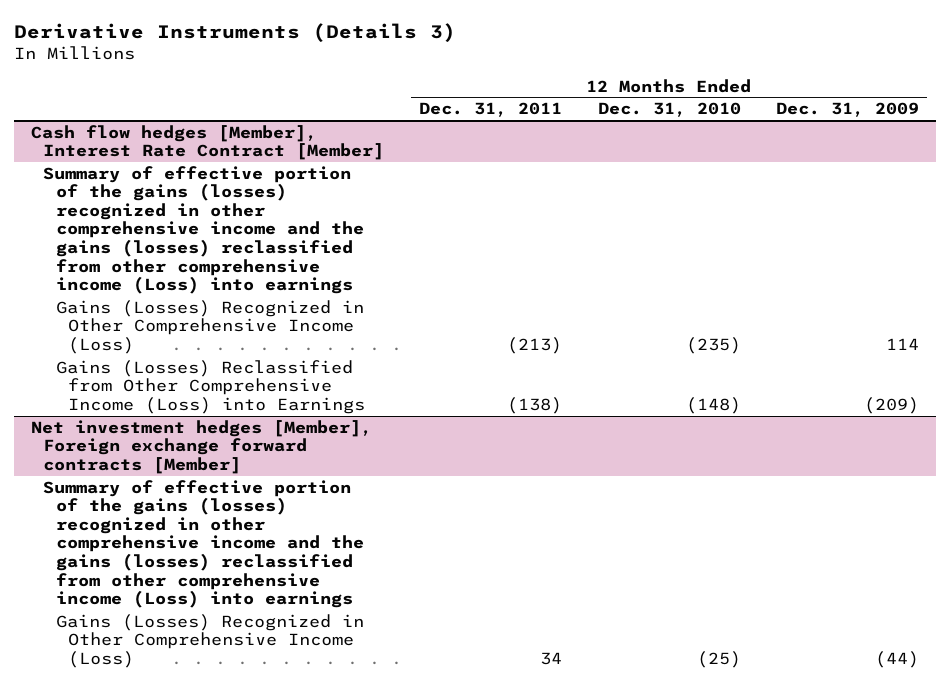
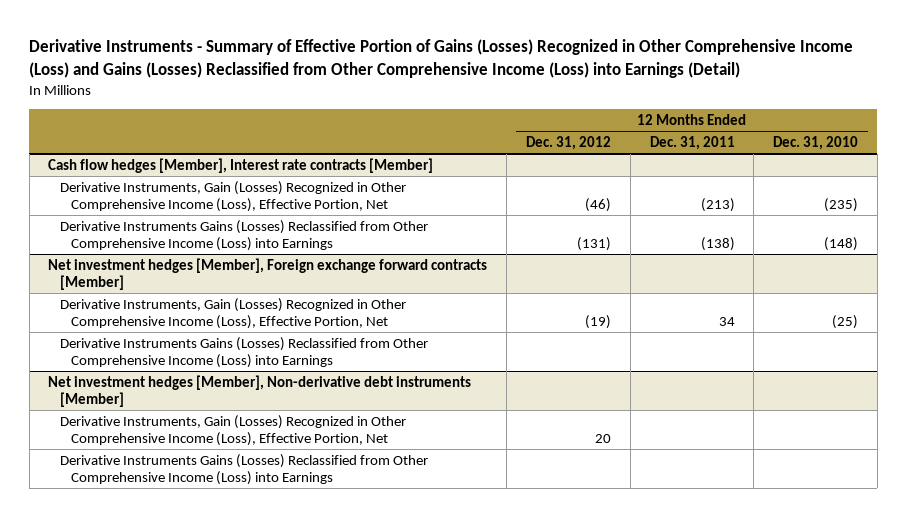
- Derivative Instruments (Details 3)
+ Derivative Instruments - Summary of Effective Portion of Gains (Losses) Recognized in Other Comprehensive Income (Loss) and Gains (Losses) Reclassified from Other Comprehensive Income (Loss) into Earnings (Detail)
- | 12 Months Ended Dec. 31, 2011 | 12 Months Ended Dec. 31, 2010 | 12 Months Ended Dec. 31, 2009
+ | 12 Months Ended Dec. 31, 2012 | 12 Months Ended Dec. 31, 2011 | 12 Months Ended Dec. 31, 2010
- Cash flow hedges [Member], Interest Rate Contract [Member]
- Summary of effective portion of the gains (losses) recognized in other comprehensive income and the gains (losses) reclassified from other comprehensive income (Loss) into earnings
- Gains (Losses) Recognized in Other Comprehensive Income (Loss) | (213) | (235) | 114
- Gains (Losses) Reclassified from Other Comprehensive Income (Loss) into Earnings | (138) | (148) | (209)
+ Cash flow hedges [Member], Interest rate contracts [Member]
+ Derivative Instruments, Gain (Losses) Recognized in Other Comprehensive Income (Loss), Effective Portion, Net | (46) | (213) | (235)
+ Derivative Instruments Gains (Losses) Reclassified from Other Comprehensive Income (Loss) into Earnings | (131) | (138) | (148)
@ Net investment hedges [Member], Foreign exchange forward contracts [Member]
- Summary of effective portion of the gains (losses) recognized in other comprehensive income and the gains (losses) reclassified from other comprehensive income (Loss) into earnings
- Gains (Losses) Recognized in Other Comprehensive Income (Loss) | 34 | (25) | (44)
+ Derivative Instruments, Gain (Losses) Recognized in Other Comprehensive Income (Loss), Effective Portion, Net | (19) | 34 | (25)
+ Derivative Instruments Gains (Losses) Reclassified from Other Comprehensive Income (Loss) into Earnings
+ Net investment hedges [Member], Non-derivative debt instruments [Member]
+ Derivative Instruments, Gain (Losses) Recognized in Other Comprehensive Income (Loss), Effective Portion, Net | 20 | |
+ Derivative Instruments Gains (Losses) Reclassified from Other Comprehensive Income (Loss) into Earnings

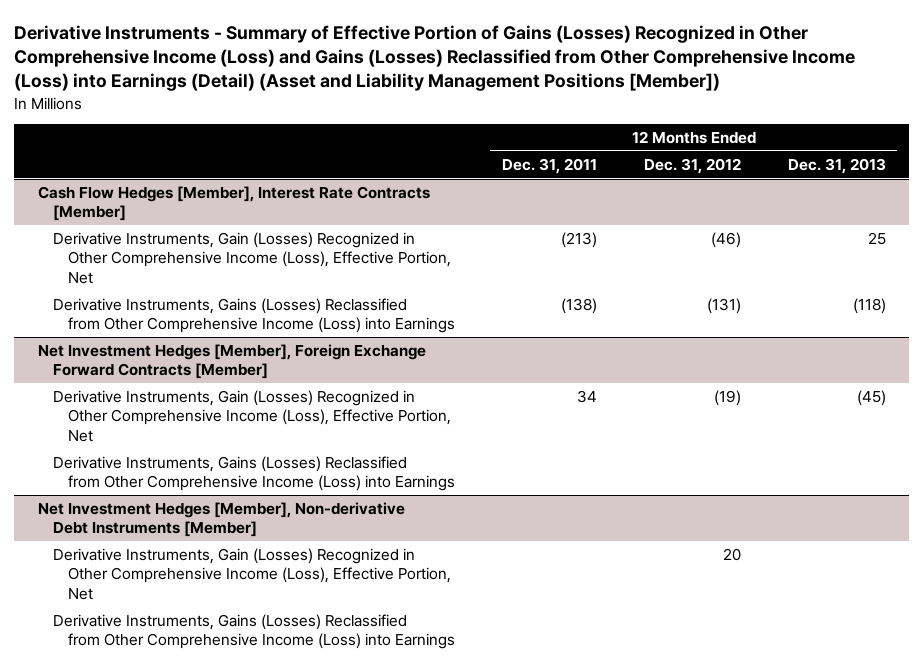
- Derivative Instruments - Summary of Effective Portion of Gains (Losses) Recognized in Other Comprehensive Income (Loss) and Gains (Losses) Reclassified from Other Comprehensive Income (Loss) into Earnings (Detail)
+ Derivative Instruments - Summary of Effective Portion of Gains (Losses) Recognized in Other Comprehensive Income (Loss) and Gains (Losses) Reclassified from Other Comprehensive Income (Loss) into Earnings (Detail) (Asset and Liability Management Positions [Member])
- | 12 Months Ended Dec. 31, 2012 | 12 Months Ended Dec. 31, 2011 | 12 Months Ended Dec. 31, 2010
+ | 12 Months Ended Dec. 31, 2011 | 12 Months Ended Dec. 31, 2012 | 12 Months Ended Dec. 31, 2013
- Cash flow hedges [Member], Interest rate contracts [Member]
+ Cash Flow Hedges [Member], Interest Rate Contracts [Member]
- Derivative Instruments Gains (Losses) Reclassified from Other Comprehensive Income (Loss) into Earnings | (131) | (138) | (148)
- Net investment hedges [Member], Foreign exchange forward contracts [Member]
+ Derivative Instruments, Gains (Losses) Reclassified from Other Comprehensive Income (Loss) into Earnings | (138) | (131) | (118)
+ Net Investment Hedges [Member], Foreign Exchange Forward Contracts [Member]
- Derivative Instruments Gains (Losses) Reclassified from Other Comprehensive Income (Loss) into Earnings
- Net investment hedges [Member], Non-derivative debt instruments [Member]
+ Derivative Instruments, Gains (Losses) Reclassified from Other Comprehensive Income (Loss) into Earnings
+ Net Investment Hedges [Member], Non-derivative Debt Instruments [Member]
- Derivative Instruments Gains (Losses) Reclassified from Other Comprehensive Income (Loss) into Earnings
+ Derivative Instruments, Gains (Losses) Reclassified from Other Comprehensive Income (Loss) into Earnings

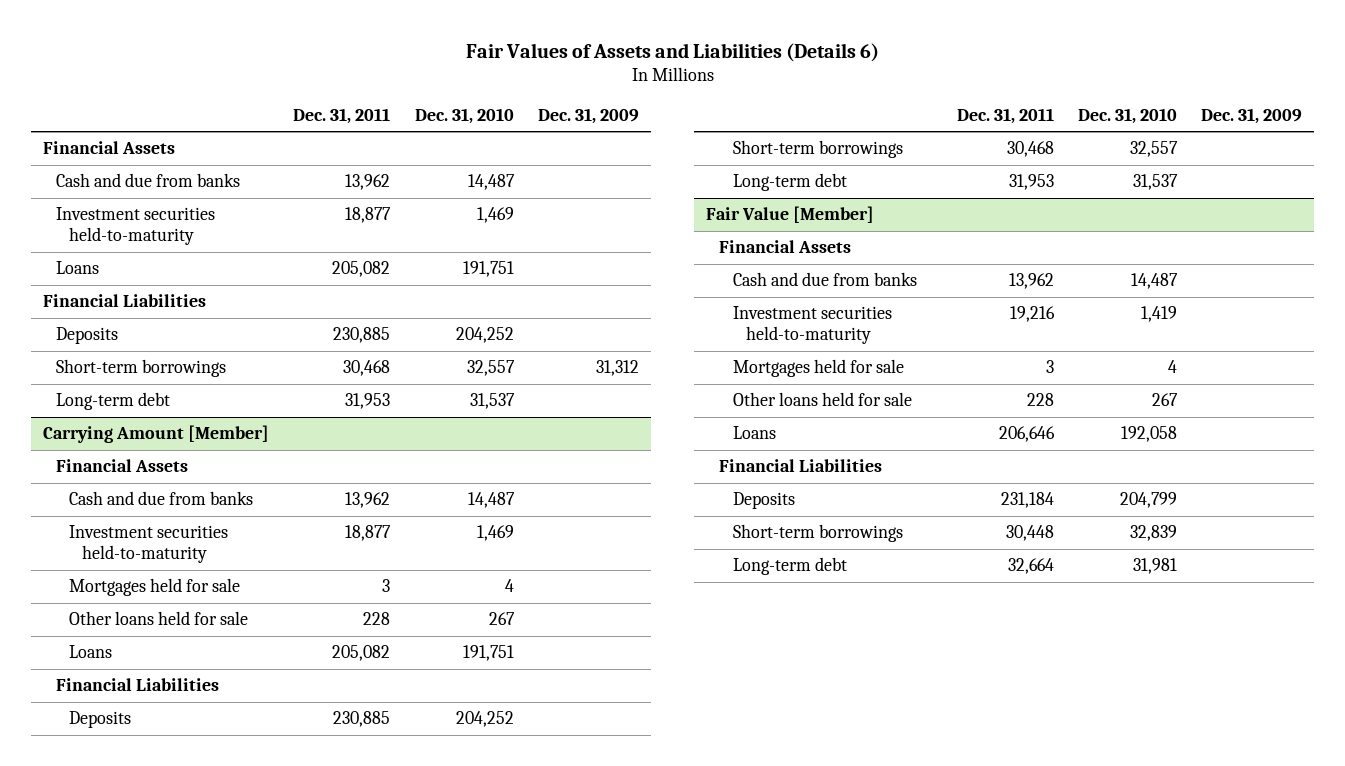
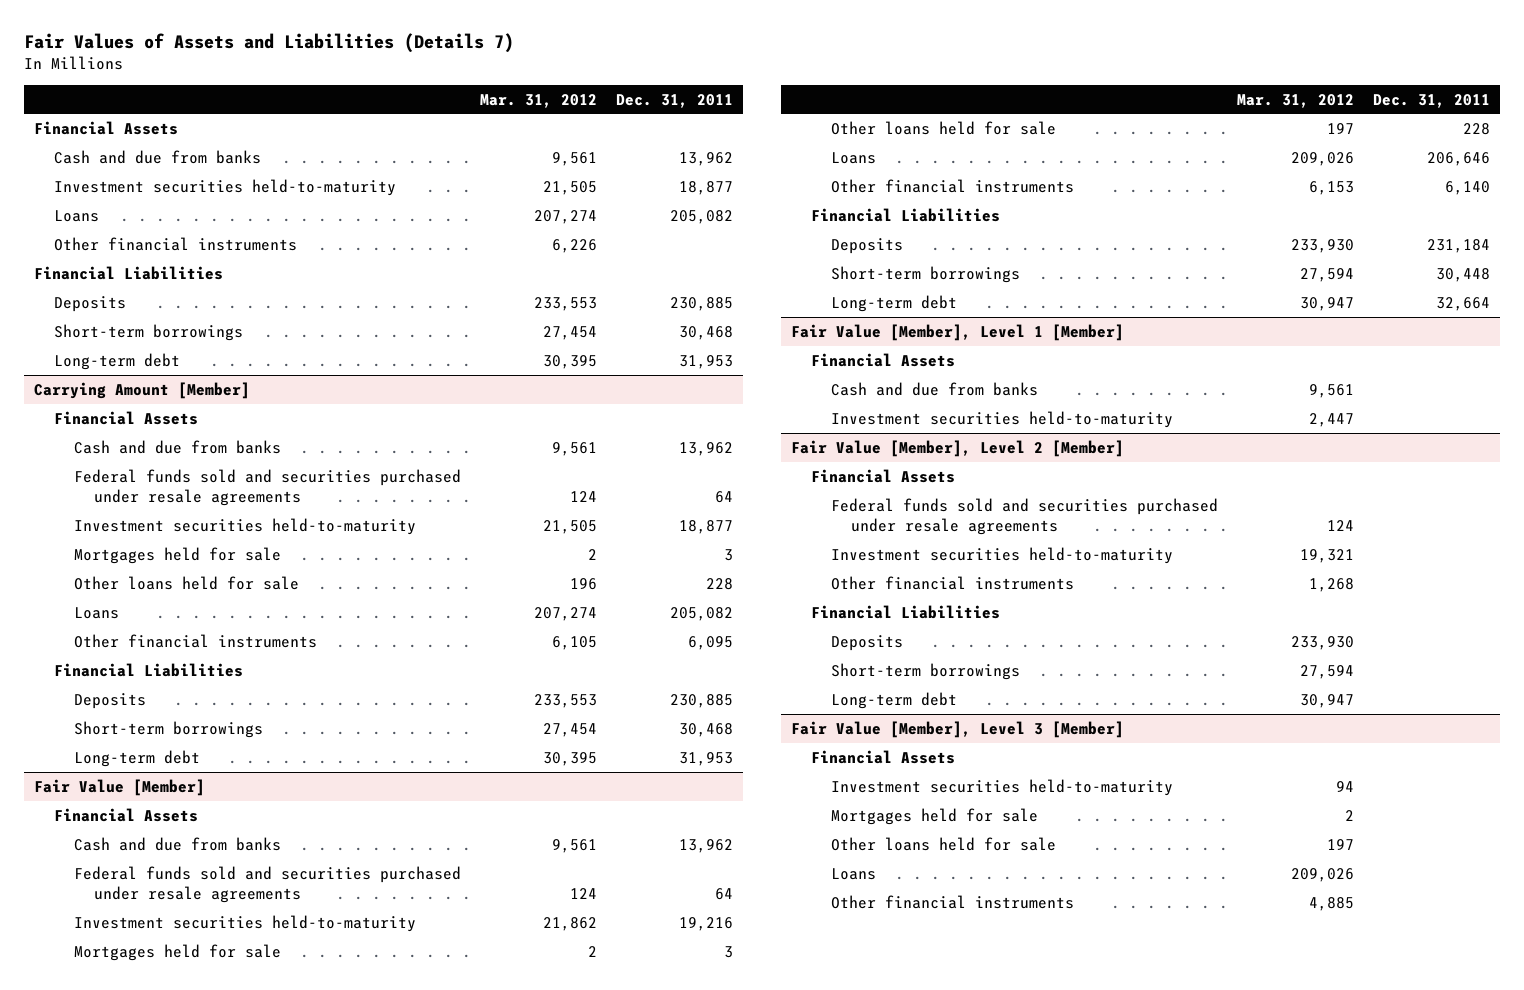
- Fair Values of Assets and Liabilities (Details 6)
+ Fair Values of Assets and Liabilities (Details 7)
- | Dec. 31, 2011 | Dec. 31, 2010 | Dec. 31, 2009
+ | Mar. 31, 2012 | Dec. 31, 2011
+ Other financial instruments | 6,226 |
@ Carrying Amount [Member]
+ Federal funds sold and securities purchased under resale agreements | 124 | 64
+ Other financial instruments | 6,105 | 6,095
@ Fair Value [Member]
+ Federal funds sold and securities purchased under resale agreements | 124 | 64
+ Other financial instruments | 6,153 | 6,140
+ Fair Value [Member], Level 1 [Member]
+ Financial Assets
+ Cash and due from banks | 9,561 |
+ Investment securities held-to-maturity | 2,447 |
+ Fair Value [Member], Level 2 [Member]
+ Financial Assets
+ Federal funds sold and securities purchased under resale agreements | 124 |
+ Investment securities held-to-maturity | 19,321 |
+ Other financial instruments | 1,268 |
+ Financial Liabilities
+ Deposits | 233,930 |
+ Short-term borrowings | 27,594 |
+ Long-term debt | 30,947 |
+ Fair Value [Member], Level 3 [Member]
+ Financial Assets
+ Investment securities held-to-maturity | 94 |
+ Mortgages held for sale | 2 |
+ Other loans held for sale | 197 |
+ Loans | 209,026 |
+ Other financial instruments | 4,885 |

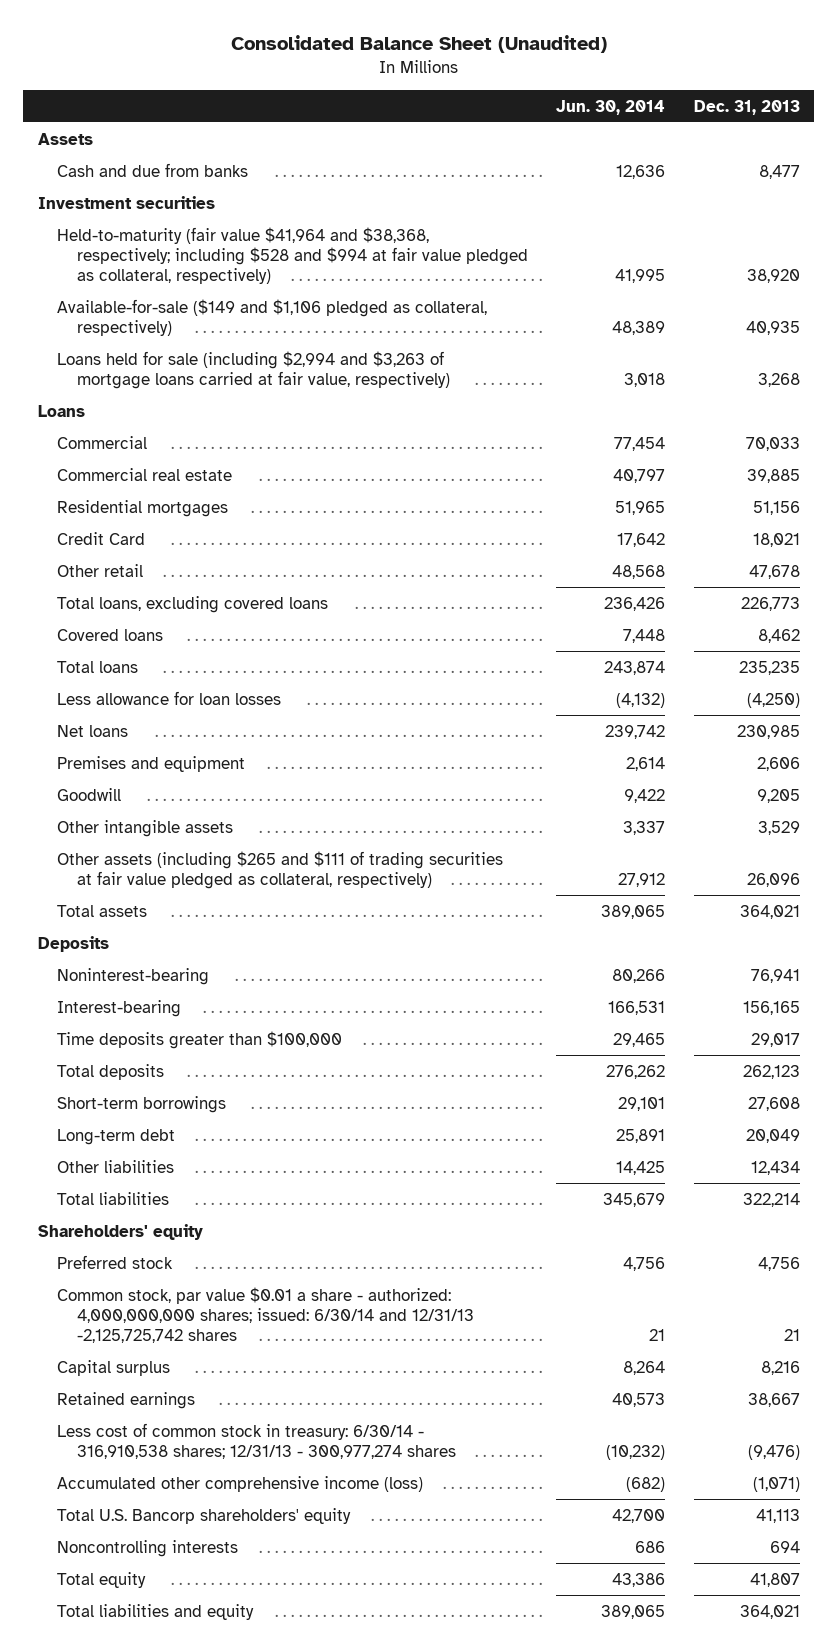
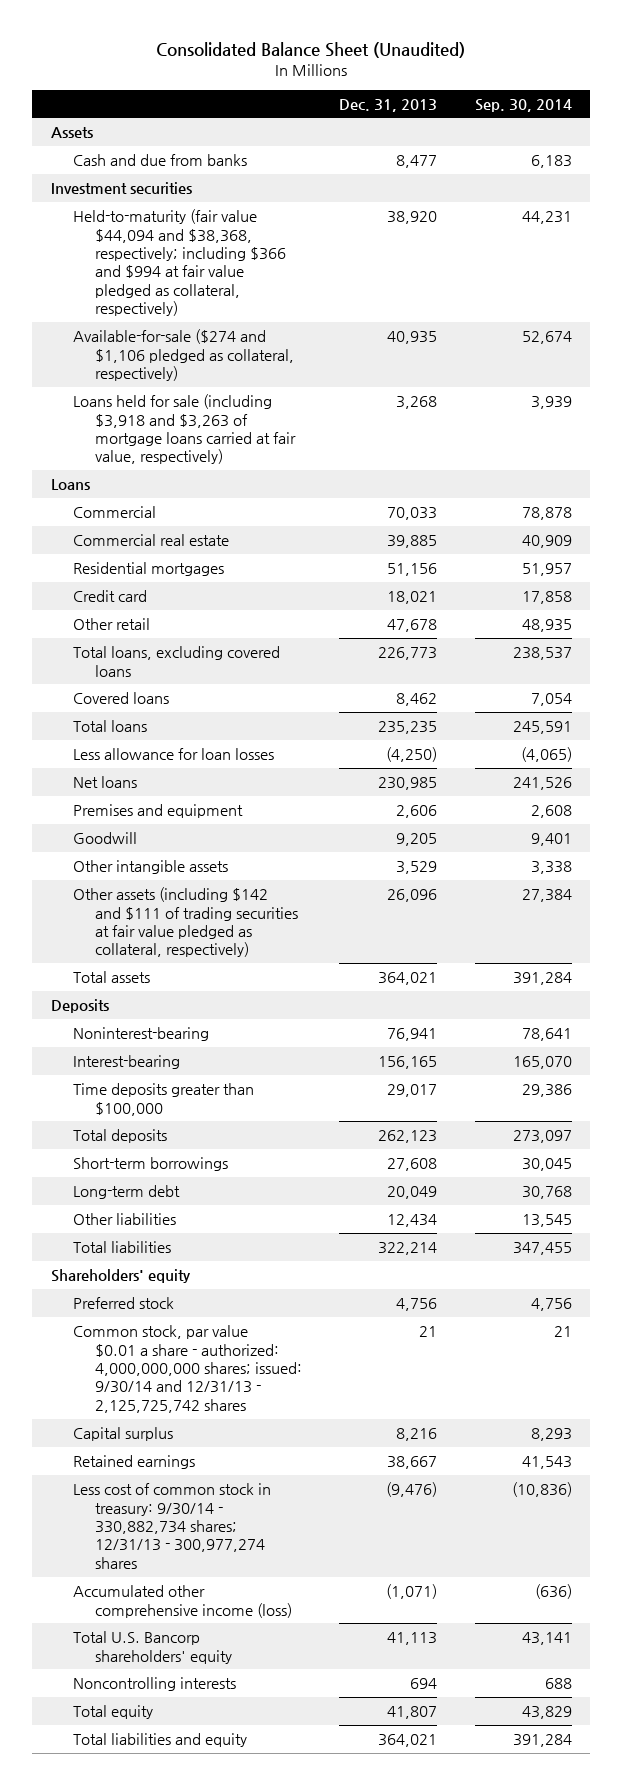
- | Jun. 30, 2014 | Dec. 31, 2013
+ | Dec. 31, 2013 | Sep. 30, 2014
- Held-to-maturity (fair value $41,964 and $38,368, respectively; including $528 and $994 at fair value pledged as collateral, respectively) | 41,995 | 38,920
- Available-for-sale ($149 and $1,106 pledged as collateral, respectively) | 48,389 | 40,935
- Loans held for sale (including $2,994 and $3,263 of mortgage loans carried at fair value, respectively) | 3,018 | 3,268
+ Held-to-maturity (fair value $44,094 and $38,368, respectively; including $366 and $994 at fair value pledged as collateral, respectively) | 38,920 | 44,231
+ Available-for-sale ($274 and $1,106 pledged as collateral, respectively) | 40,935 | 52,674
+ Loans held for sale (including $3,918 and $3,263 of mortgage loans carried at fair value, respectively) | 3,268 | 3,939
- Credit Card | 17,642 | 18,021
+ Credit card | 18,021 | 17,858
- Other assets (including $265 and $111 of trading securities at fair value pledged as collateral, respectively) | 27,912 | 26,096
+ Other assets (including $142 and $111 of trading securities at fair value pledged as collateral, respectively) | 26,096 | 27,384
- Common stock, par value $0.01 a share - authorized: 4,000,000,000 shares; issued: 6/30/14 and 12/31/13 -2,125,725,742 shares | 21 | 21
+ Common stock, par value $0.01 a share - authorized: 4,000,000,000 shares; issued: 9/30/14 and 12/31/13 - 2,125,725,742 shares | 21 | 21
- Less cost of common stock in treasury: 6/30/14 - 316,910,538 shares; 12/31/13 - 300,977,274 shares | (10,232) | (9,476)
+ Less cost of common stock in treasury: 9/30/14 - 330,882,734 shares; 12/31/13 - 300,977,274 shares | (9,476) | (10,836)

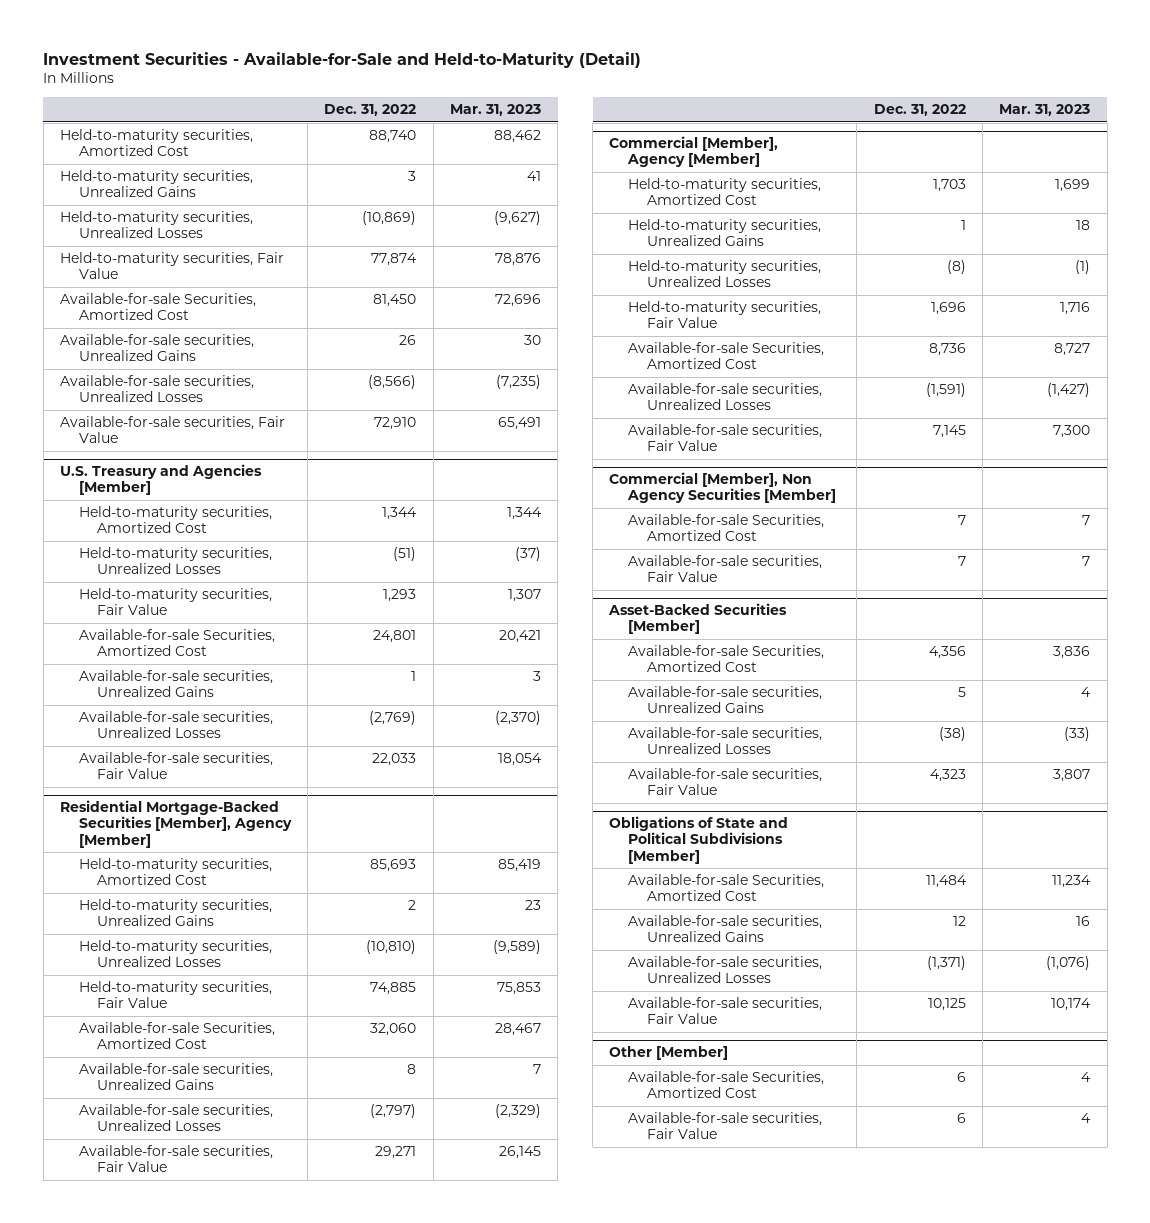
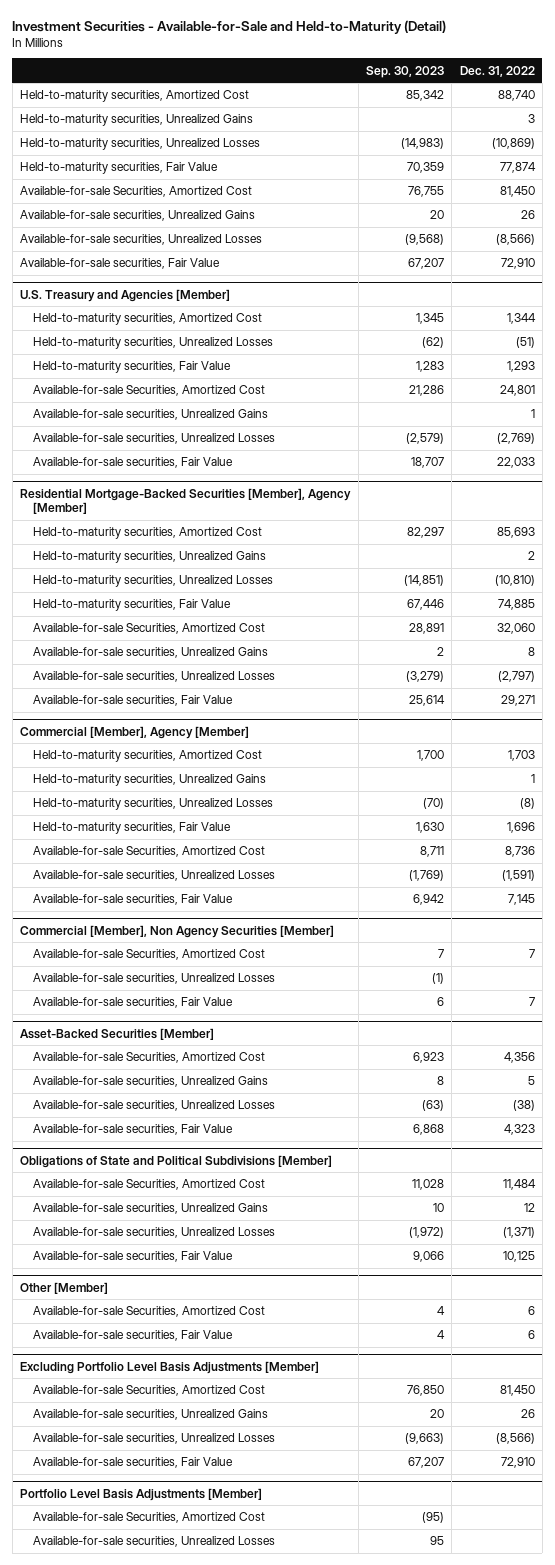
- | Dec. 31, 2022 | Mar. 31, 2023
+ | Sep. 30, 2023 | Dec. 31, 2022
@ Commercial [Member], Non Agency Securities [Member]
+ Available-for-sale securities, Unrealized Losses | (1) |
+ Excluding Portfolio Level Basis Adjustments [Member]
+ Available-for-sale Securities, Amortized Cost | 76,850 | 81,450
+ Available-for-sale securities, Unrealized Gains | 20 | 26
+ Available-for-sale securities, Unrealized Losses | (9,663) | (8,566)
+ Available-for-sale securities, Fair Value | 67,207 | 72,910
+ Portfolio Level Basis Adjustments [Member]
+ Available-for-sale Securities, Amortized Cost | (95) |
+ Available-for-sale securities, Unrealized Losses | 95 |

